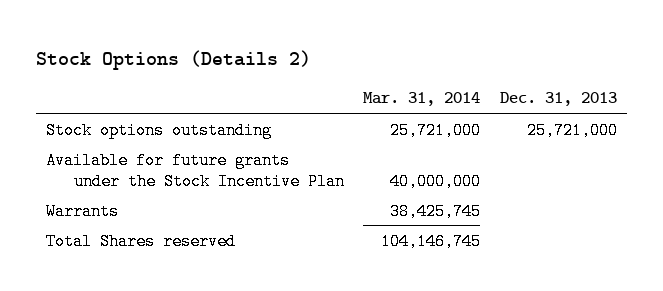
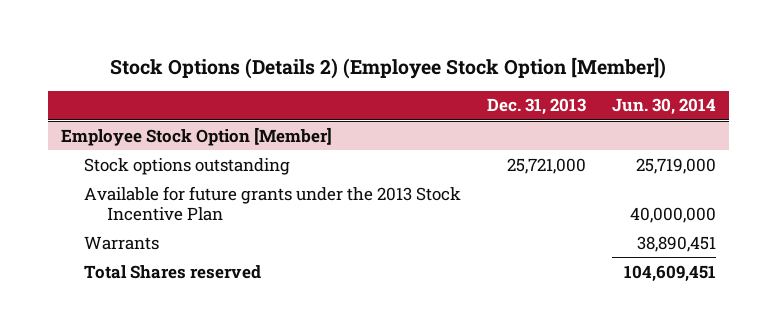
- Stock Options (Details 2)
+ Stock Options (Details 2) (Employee Stock Option [Member])
- | Mar. 31, 2014 | Dec. 31, 2013
+ | Dec. 31, 2013 | Jun. 30, 2014
+ Employee Stock Option [Member]
- Available for future grants under the Stock Incentive Plan | 40,000,000 |
+ Available for future grants under the 2013 Stock Incentive Plan | | 40,000,000

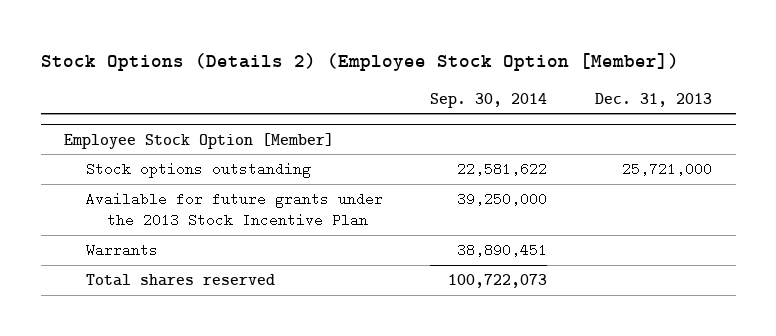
- | Dec. 31, 2013 | Jun. 30, 2014
+ | Sep. 30, 2014 | Dec. 31, 2013
@ Employee Stock Option [Member]
- Total Shares reserved | | 104,609,451
+ Total shares reserved | 100,722,073 |

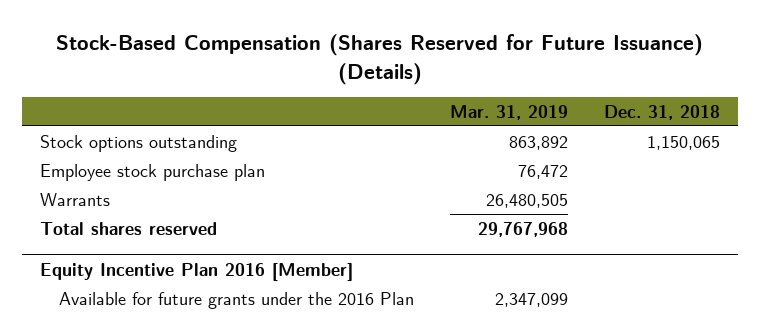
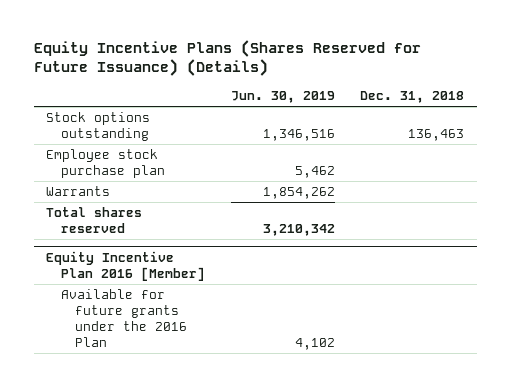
- Stock-Based Compensation (Shares Reserved for Future Issuance) (Details)
+ Equity Incentive Plans (Shares Reserved for Future Issuance) (Details)
- | Mar. 31, 2019 | Dec. 31, 2018
+ | Jun. 30, 2019 | Dec. 31, 2018
- Stock options outstanding | 863,892 | 1,150,065
+ Stock options outstanding | 1,346,516 | 136,463

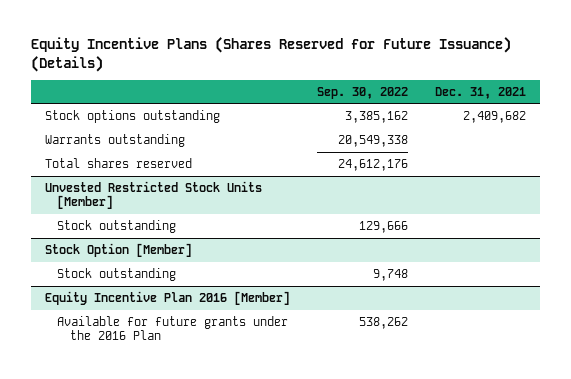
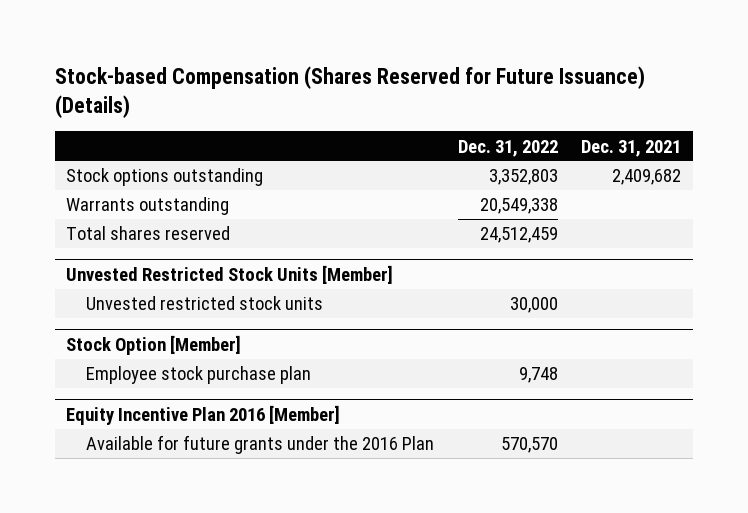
- Equity Incentive Plans (Shares Reserved for Future Issuance) (Details)
+ Stock-based Compensation (Shares Reserved for Future Issuance) (Details)
- | Sep. 30, 2022 | Dec. 31, 2021
+ | Dec. 31, 2022 | Dec. 31, 2021
@ Unvested Restricted Stock Units [Member]
- Stock outstanding | 129,666 |
+ Unvested restricted stock units | 30,000 |
@ Stock Option [Member]
- Stock outstanding | 9,748 |
+ Employee stock purchase plan | 9,748 |

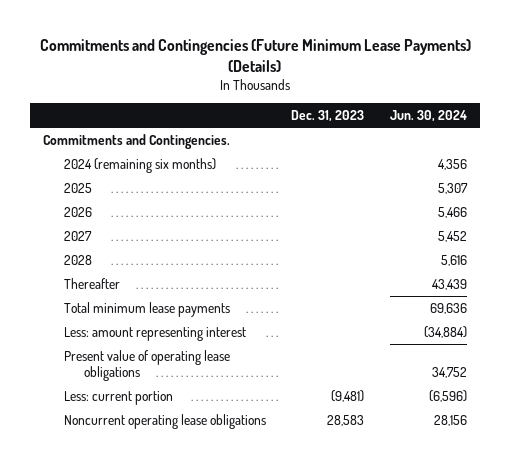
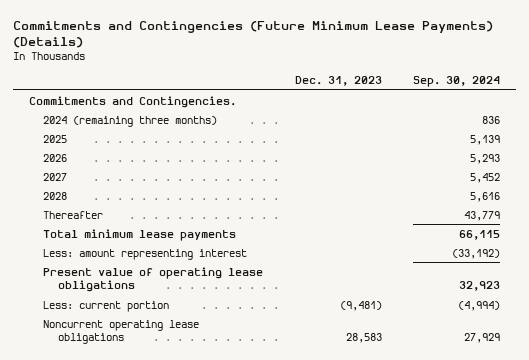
- | Dec. 31, 2023 | Jun. 30, 2024
+ | Dec. 31, 2023 | Sep. 30, 2024
- 2024 (remaining six months) | | 4,356
+ 2024 (remaining three months) | | 836

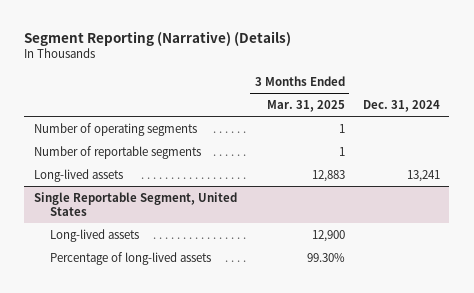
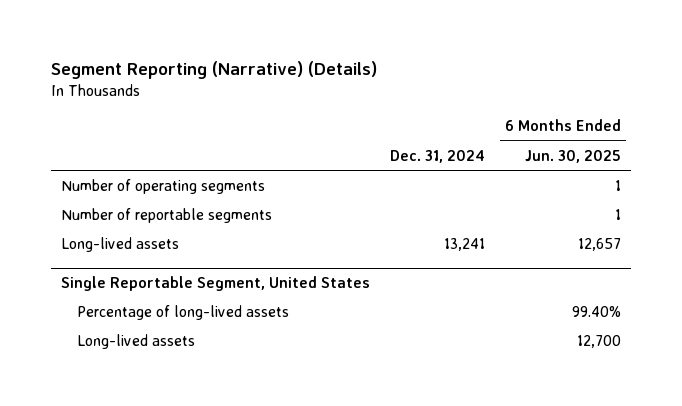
- | 3 Months Ended Mar. 31, 2025 | Dec. 31, 2024
+ | Dec. 31, 2024 | 6 Months Ended Jun. 30, 2025
@ Single Reportable Segment, United States
moved down: Long-lived assets | | 12,700

